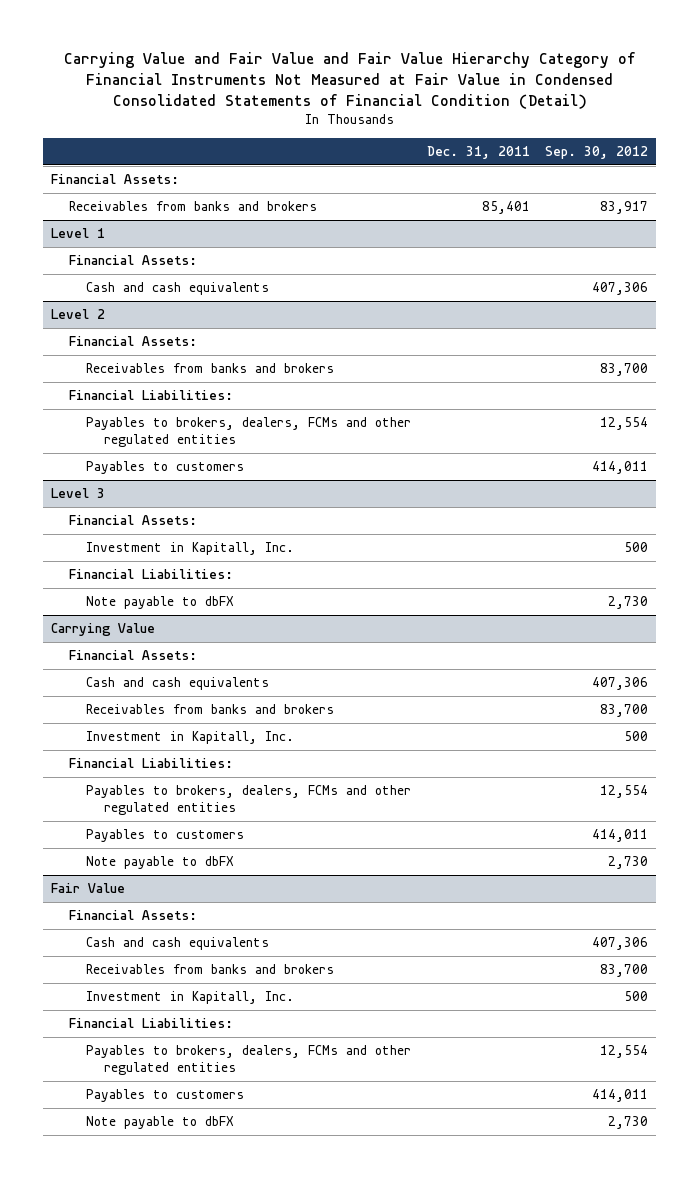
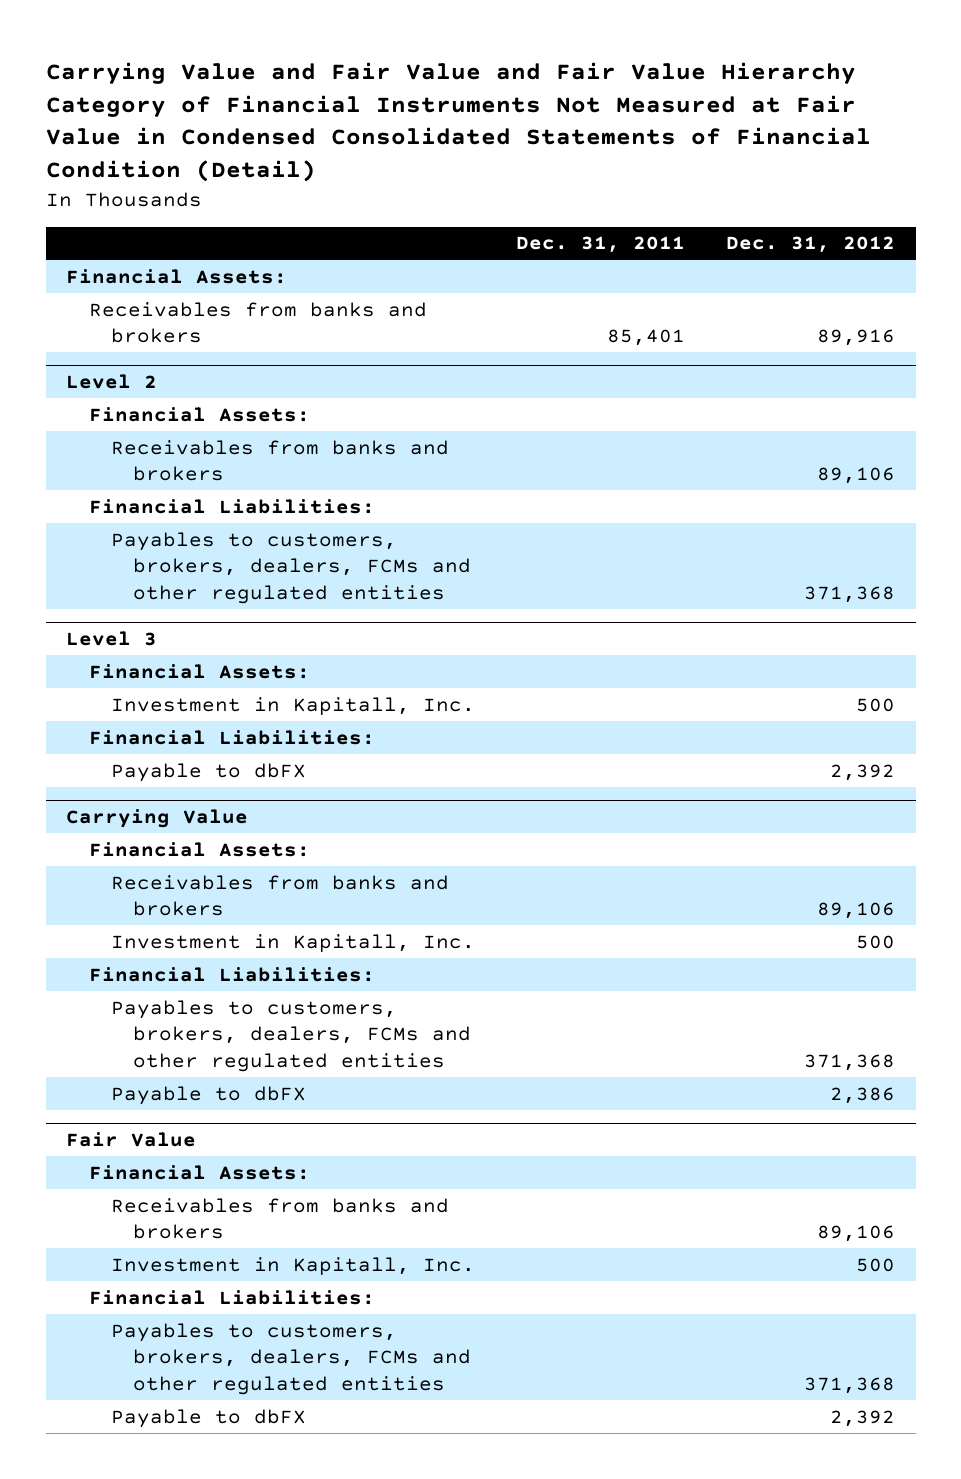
- | Dec. 31, 2011 | Sep. 30, 2012
+ | Dec. 31, 2011 | Dec. 31, 2012
- Level 1
- Financial Assets:
- Cash and cash equivalents | | 407,306
@ Level 2
- Payables to brokers, dealers, FCMs and other regulated entities | | 12,554
- Payables to customers | | 414,011
+ Payables to customers, brokers, dealers, FCMs and other regulated entities | | 371,368
@ Level 3
- Note payable to dbFX | | 2,730
+ Payable to dbFX | | 2,392
@ Carrying Value
- Cash and cash equivalents | | 407,306
- Payables to brokers, dealers, FCMs and other regulated entities | | 12,554
- Payables to customers | | 414,011
- Note payable to dbFX | | 2,730
+ Payables to customers, brokers, dealers, FCMs and other regulated entities | | 371,368
+ Payable to dbFX | | 2,386
@ Fair Value
- Cash and cash equivalents | | 407,306
- Payables to brokers, dealers, FCMs and other regulated entities | | 12,554
- Payables to customers | | 414,011
- Note payable to dbFX | | 2,730
+ Payables to customers, brokers, dealers, FCMs and other regulated entities | | 371,368
+ Payable to dbFX | | 2,392

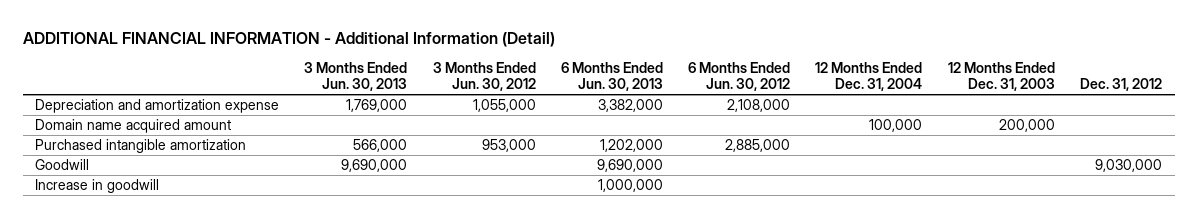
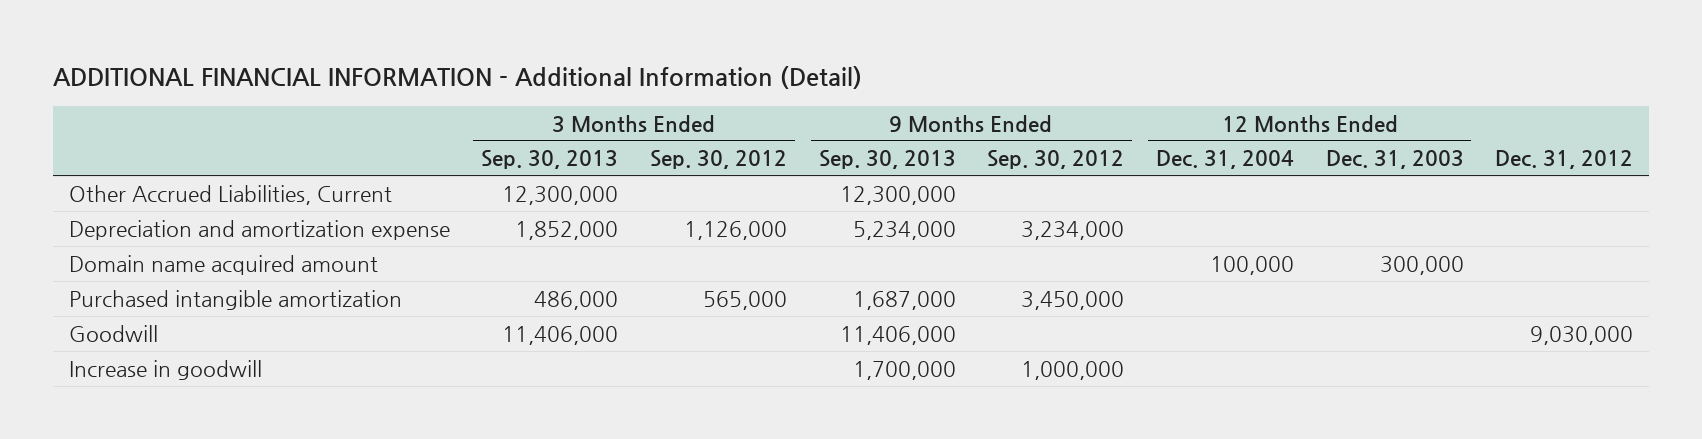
- | 3 Months Ended Jun. 30, 2013 | 3 Months Ended Jun. 30, 2012 | 6 Months Ended Jun. 30, 2013 | 6 Months Ended Jun. 30, 2012 | 12 Months Ended Dec. 31, 2004 | 12 Months Ended Dec. 31, 2003 | Dec. 31, 2012
+ | 3 Months Ended Sep. 30, 2013 | 3 Months Ended Sep. 30, 2012 | 9 Months Ended Sep. 30, 2013 | 9 Months Ended Sep. 30, 2012 | 12 Months Ended Dec. 31, 2004 | 12 Months Ended Dec. 31, 2003 | Dec. 31, 2012
+ Other Accrued Liabilities, Current | 12,300,000 | | 12,300,000 | | | |
- Domain name acquired amount | | | | | 100,000 | 200,000 |
+ Domain name acquired amount | | | | | 100,000 | 300,000 |

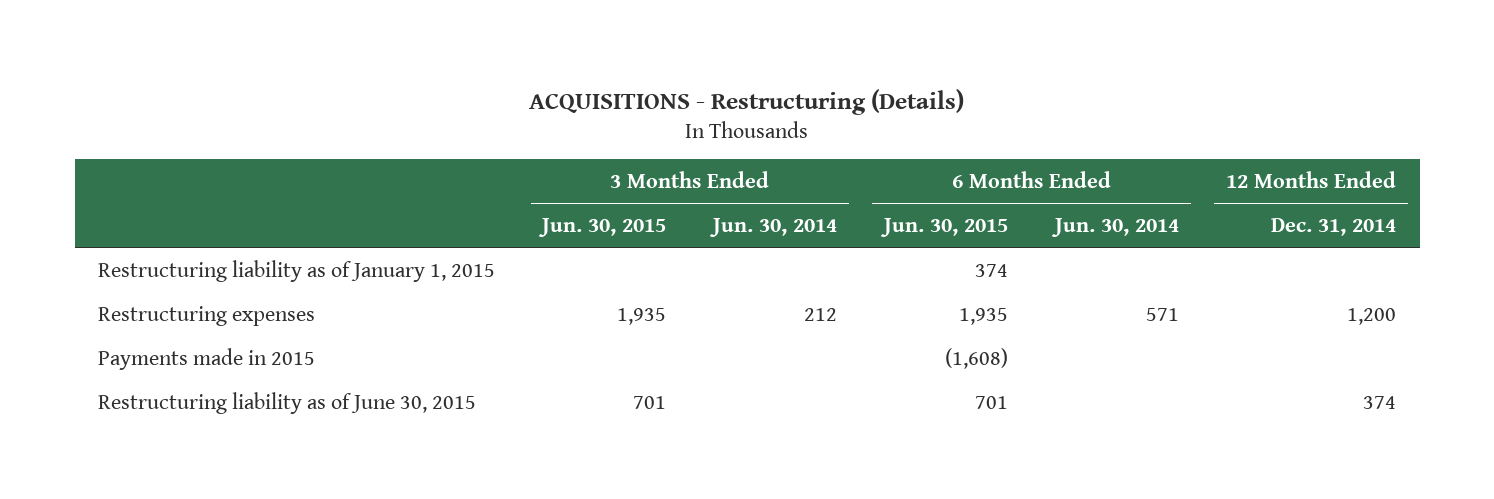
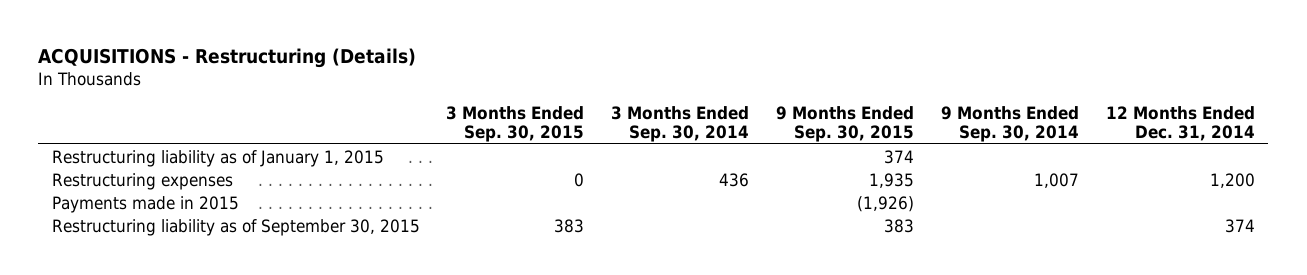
- | 3 Months Ended Jun. 30, 2015 | 3 Months Ended Jun. 30, 2014 | 6 Months Ended Jun. 30, 2015 | 6 Months Ended Jun. 30, 2014 | 12 Months Ended Dec. 31, 2014
+ | 3 Months Ended Sep. 30, 2015 | 3 Months Ended Sep. 30, 2014 | 9 Months Ended Sep. 30, 2015 | 9 Months Ended Sep. 30, 2014 | 12 Months Ended Dec. 31, 2014
- Restructuring liability as of June 30, 2015 | 701 | | 701 | | 374
+ Restructuring liability as of September 30, 2015 | 383 | | 383 | | 374

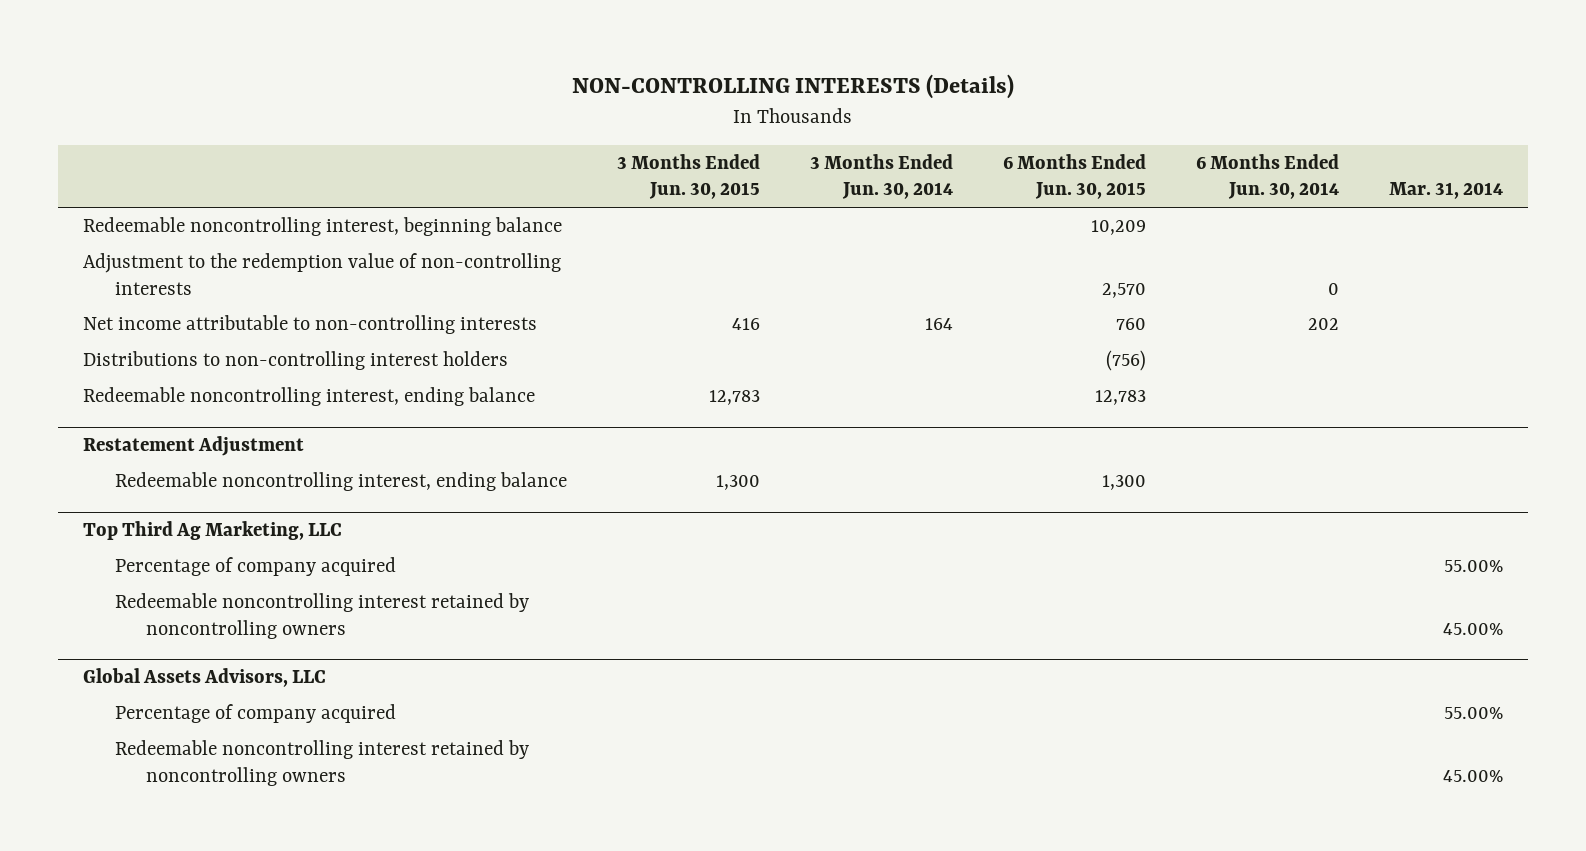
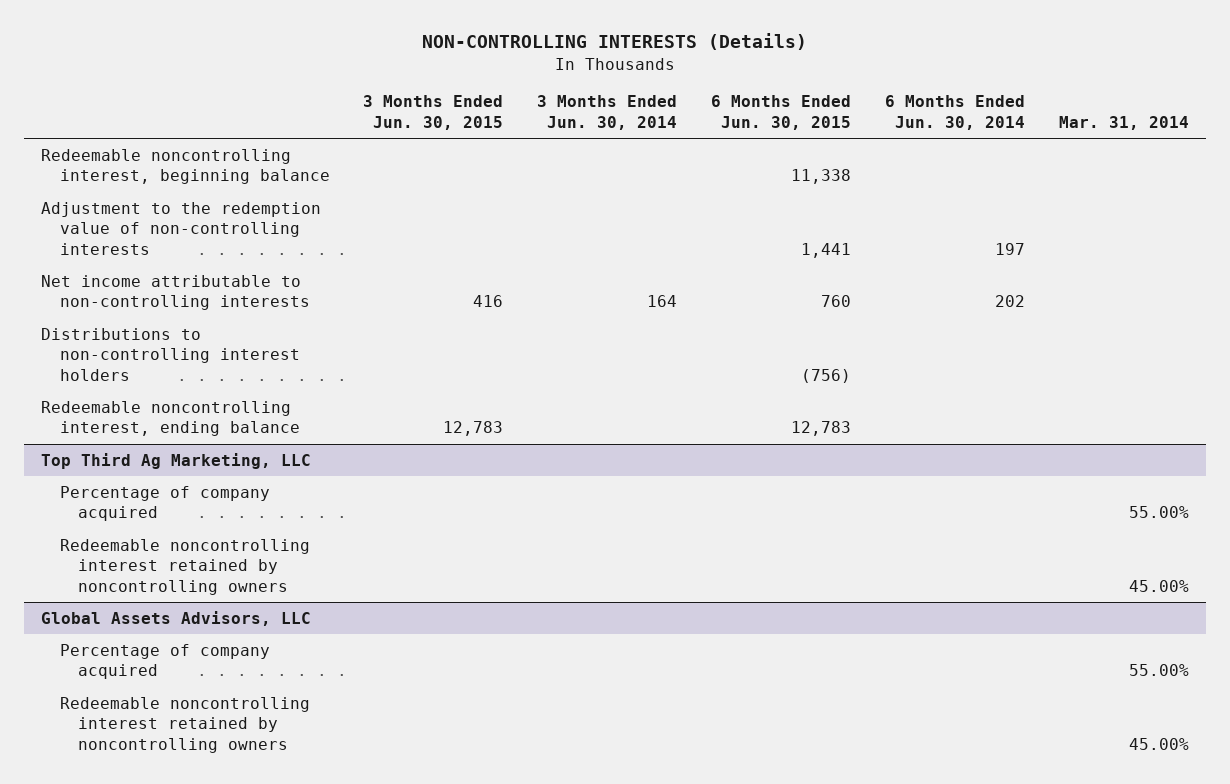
- Redeemable noncontrolling interest, beginning balance | | | 10,209 | |
- Adjustment to the redemption value of non-controlling interests | | | 2,570 | 0 |
+ Redeemable noncontrolling interest, beginning balance | | | 11,338 | |
+ Adjustment to the redemption value of non-controlling interests | | | 1,441 | 197 |
- Restatement Adjustment
- Redeemable noncontrolling interest, ending balance | 1,300 | | 1,300 | |

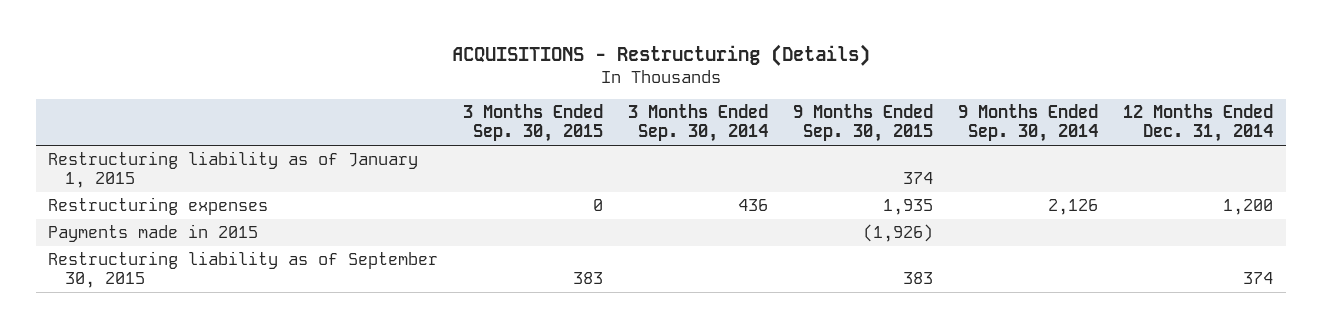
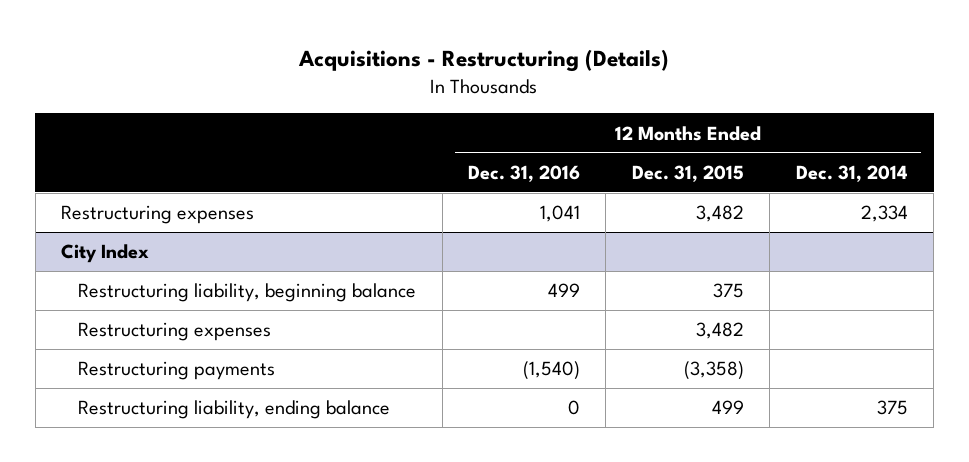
- ACQUISITIONS - Restructuring (Details)
+ Acquisitions - Restructuring (Details)
- | 3 Months Ended Sep. 30, 2015 | 3 Months Ended Sep. 30, 2014 | 9 Months Ended Sep. 30, 2015 | 9 Months Ended Sep. 30, 2014 | 12 Months Ended Dec. 31, 2014
+ | 12 Months Ended Dec. 31, 2016 | 12 Months Ended Dec. 31, 2015 | 12 Months Ended Dec. 31, 2014
- Restructuring liability as of January 1, 2015 | | | 374 | |
- Restructuring expenses | 0 | 436 | 1,935 | 2,126 | 1,200
- Payments made in 2015 | | | (1,926) | |
- Restructuring liability as of September 30, 2015 | 383 | | 383 | | 374
+ Restructuring expenses | 1,041 | 3,482 | 2,334
+ City Index
+ Restructuring liability, beginning balance | 499 | 375 |
+ Restructuring expenses | | 3,482 |
+ Restructuring payments | (1,540) | (3,358) |
+ Restructuring liability, ending balance | 0 | 499 | 375

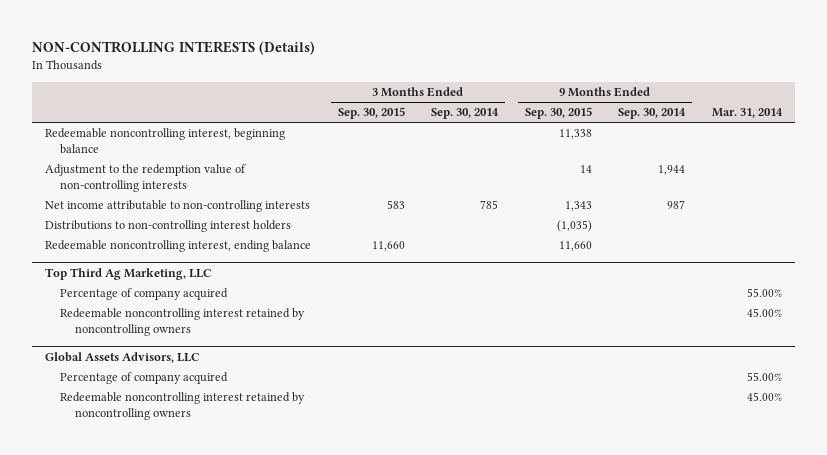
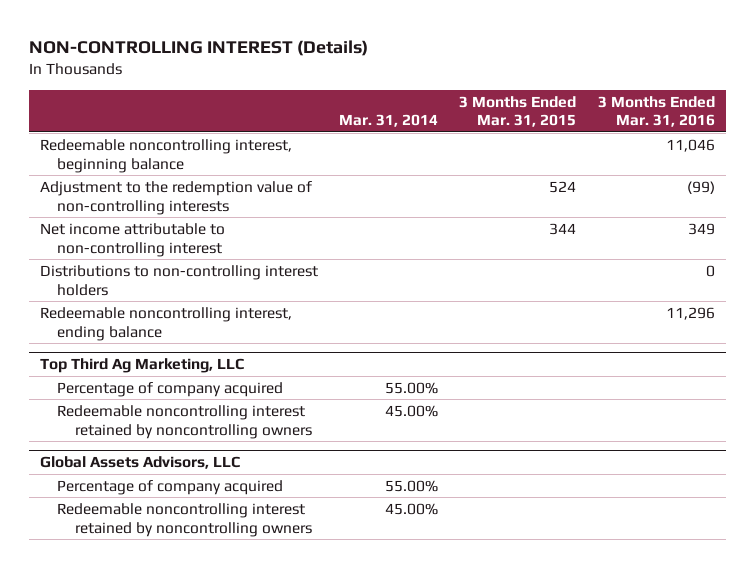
- NON-CONTROLLING INTERESTS (Details)
+ NON-CONTROLLING INTEREST (Details)
- | 3 Months Ended Sep. 30, 2015 | 3 Months Ended Sep. 30, 2014 | 9 Months Ended Sep. 30, 2015 | 9 Months Ended Sep. 30, 2014 | Mar. 31, 2014
+ | Mar. 31, 2014 | 3 Months Ended Mar. 31, 2015 | 3 Months Ended Mar. 31, 2016
- Net income attributable to non-controlling interests | 583 | 785 | 1,343 | 987 |
+ Net income attributable to non-controlling interest | | 344 | 349

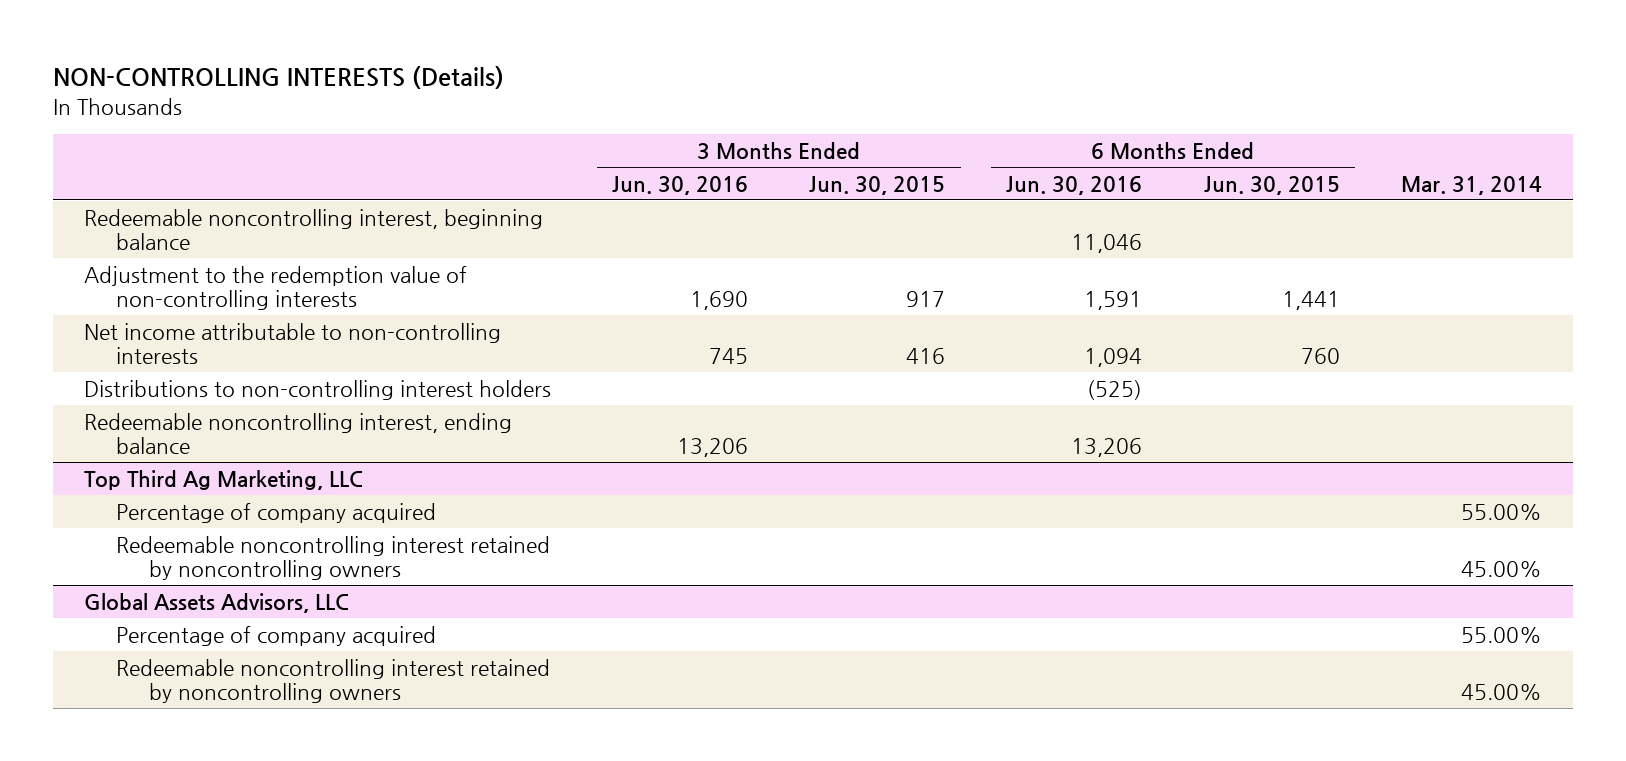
- NON-CONTROLLING INTEREST (Details)
+ NON-CONTROLLING INTERESTS (Details)
- | Mar. 31, 2014 | 3 Months Ended Mar. 31, 2015 | 3 Months Ended Mar. 31, 2016
+ | 3 Months Ended Jun. 30, 2016 | 3 Months Ended Jun. 30, 2015 | 6 Months Ended Jun. 30, 2016 | 6 Months Ended Jun. 30, 2015 | Mar. 31, 2014
- Net income attributable to non-controlling interest | | 344 | 349
+ Net income attributable to non-controlling interests | 745 | 416 | 1,094 | 760 |

